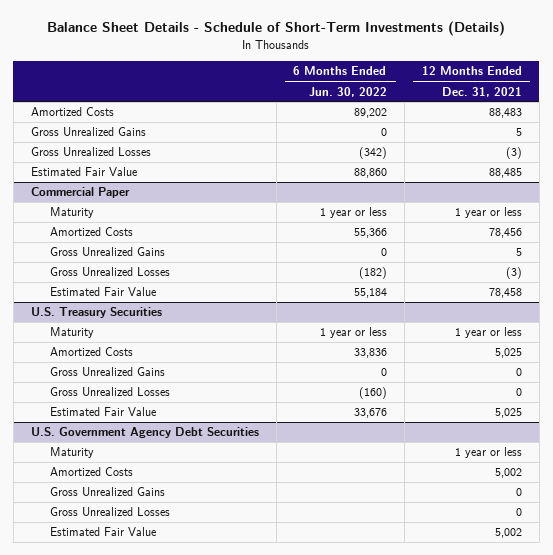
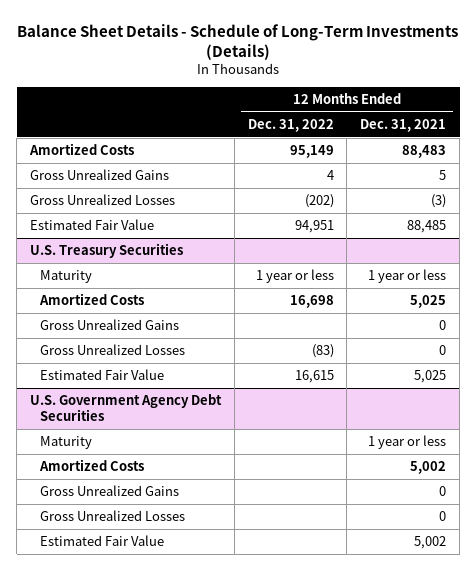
- Balance Sheet Details - Schedule of Short-Term Investments (Details)
+ Balance Sheet Details - Schedule of Long-Term Investments (Details)
- | 6 Months Ended Jun. 30, 2022 | 12 Months Ended Dec. 31, 2021
+ | 12 Months Ended Dec. 31, 2022 | 12 Months Ended Dec. 31, 2021
- Commercial Paper
- Maturity | 1 year or less | 1 year or less
- Amortized Costs | 55,366 | 78,456
- Gross Unrealized Gains | 0 | 5
- Gross Unrealized Losses | (182) | (3)
- Estimated Fair Value | 55,184 | 78,458

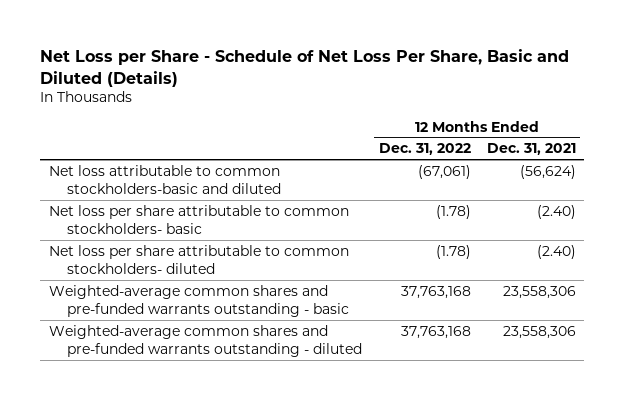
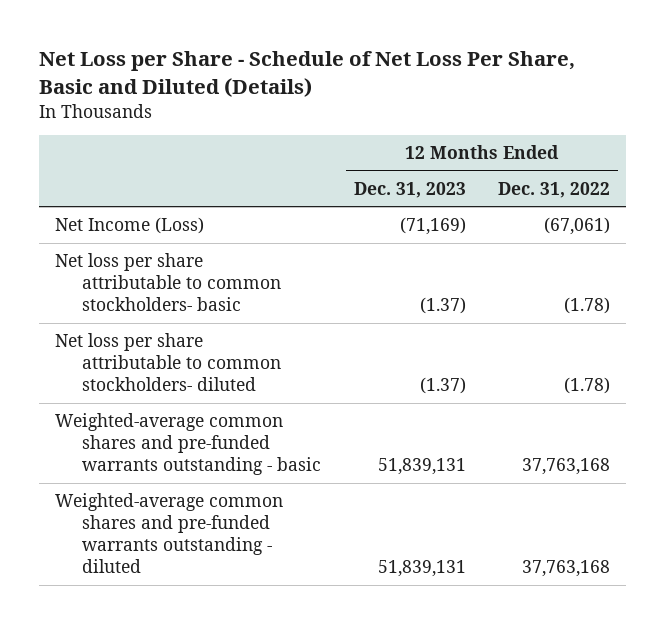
- | 12 Months Ended Dec. 31, 2022 | 12 Months Ended Dec. 31, 2021
+ | 12 Months Ended Dec. 31, 2023 | 12 Months Ended Dec. 31, 2022
- Net loss attributable to common stockholders-basic and diluted | (67,061) | (56,624)
+ Net Income (Loss) | (71,169) | (67,061)

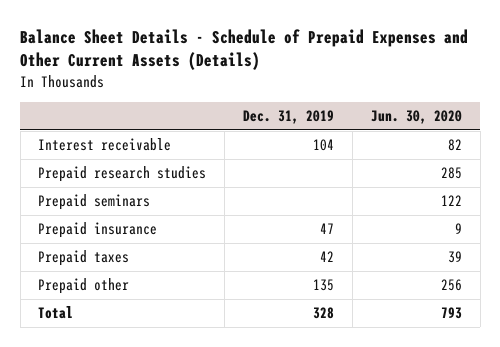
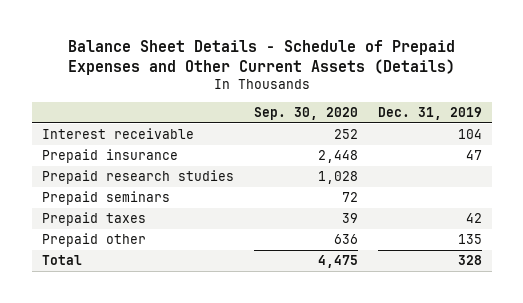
- | Dec. 31, 2019 | Jun. 30, 2020
+ | Sep. 30, 2020 | Dec. 31, 2019
moved up: Prepaid insurance | 2,448 | 47

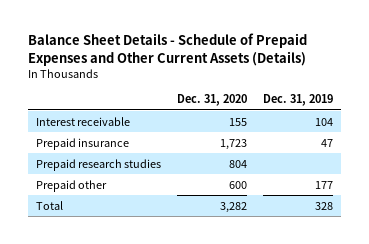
- | Sep. 30, 2020 | Dec. 31, 2019
+ | Dec. 31, 2020 | Dec. 31, 2019
- Prepaid seminars | 72 |
- Prepaid taxes | 39 | 42
- Prepaid other | 636 | 135
+ Prepaid other | 600 | 177

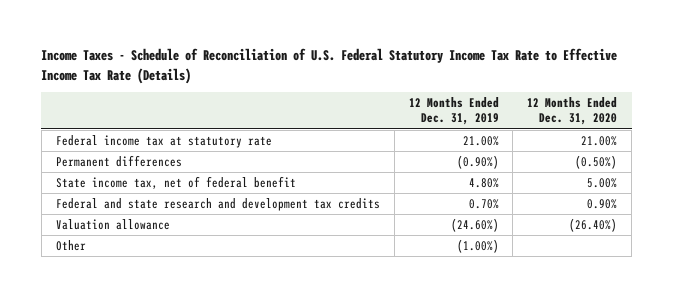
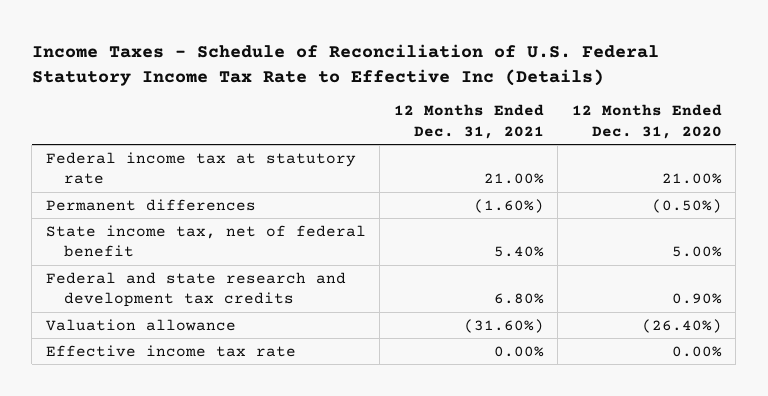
- Income Taxes - Schedule of Reconciliation of U.S. Federal Statutory Income Tax Rate to Effective Income Tax Rate (Details)
+ Income Taxes - Schedule of Reconciliation of U.S. Federal Statutory Income Tax Rate to Effective Inc (Details)
- | 12 Months Ended Dec. 31, 2019 | 12 Months Ended Dec. 31, 2020
+ | 12 Months Ended Dec. 31, 2021 | 12 Months Ended Dec. 31, 2020
- Other | (1.00%) |
+ Effective income tax rate | 0.00% | 0.00%

